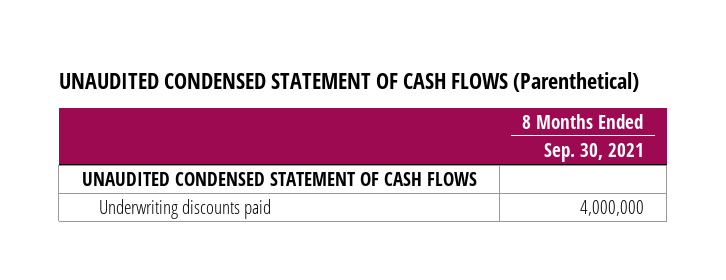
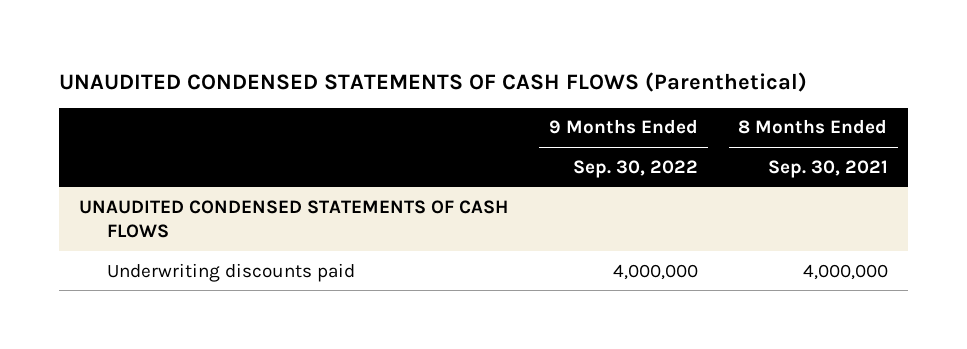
- UNAUDITED CONDENSED STATEMENT OF CASH FLOWS (Parenthetical)
+ UNAUDITED CONDENSED STATEMENTS OF CASH FLOWS (Parenthetical)
- | 8 Months Ended Sep. 30, 2021
+ | 9 Months Ended Sep. 30, 2022 | 8 Months Ended Sep. 30, 2021
- UNAUDITED CONDENSED STATEMENT OF CASH FLOWS
+ UNAUDITED CONDENSED STATEMENTS OF CASH FLOWS

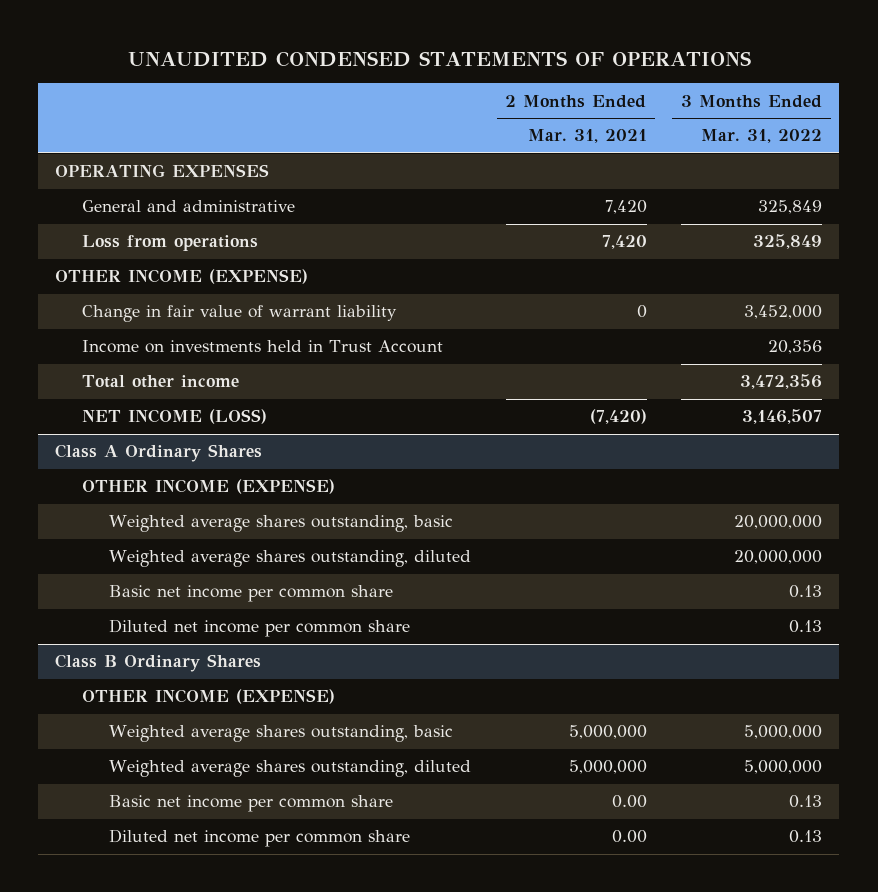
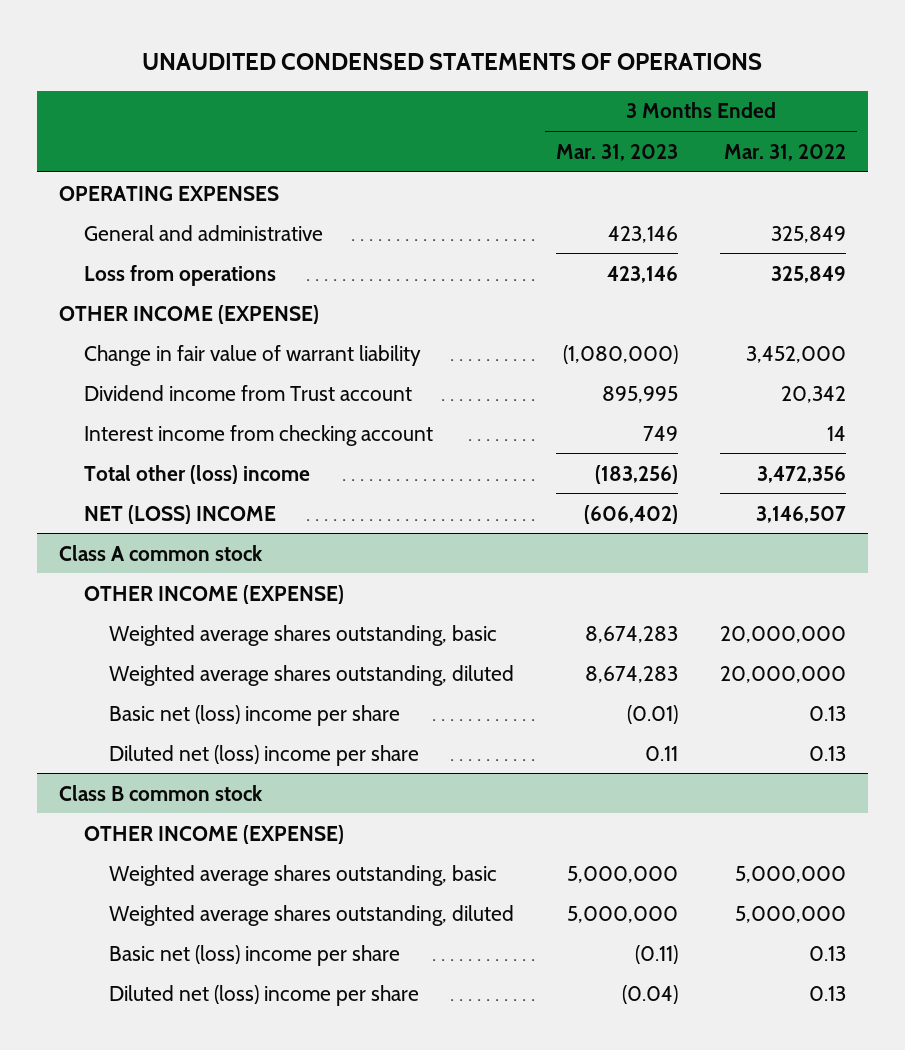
- | 2 Months Ended Mar. 31, 2021 | 3 Months Ended Mar. 31, 2022
+ | 3 Months Ended Mar. 31, 2023 | 3 Months Ended Mar. 31, 2022
- Income on investments held in Trust Account | | 20,356
- Total other income | | 3,472,356
- NET INCOME (LOSS) | (7,420) | 3,146,507
- Class A Ordinary Shares
+ Dividend income from Trust account | 895,995 | 20,342
+ Interest income from checking account | 749 | 14
+ Total other (loss) income | (183,256) | 3,472,356
+ NET (LOSS) INCOME | (606,402) | 3,146,507
+ Class A common stock
- Basic net income per common share | | 0.13
- Diluted net income per common share | | 0.13
- Class B Ordinary Shares
+ Basic net (loss) income per share | (0.01) | 0.13
+ Diluted net (loss) income per share | 0.11 | 0.13
+ Class B common stock
- Basic net income per common share | 0.00 | 0.13
- Diluted net income per common share | 0.00 | 0.13
+ Basic net (loss) income per share | (0.11) | 0.13
+ Diluted net (loss) income per share | (0.04) | 0.13

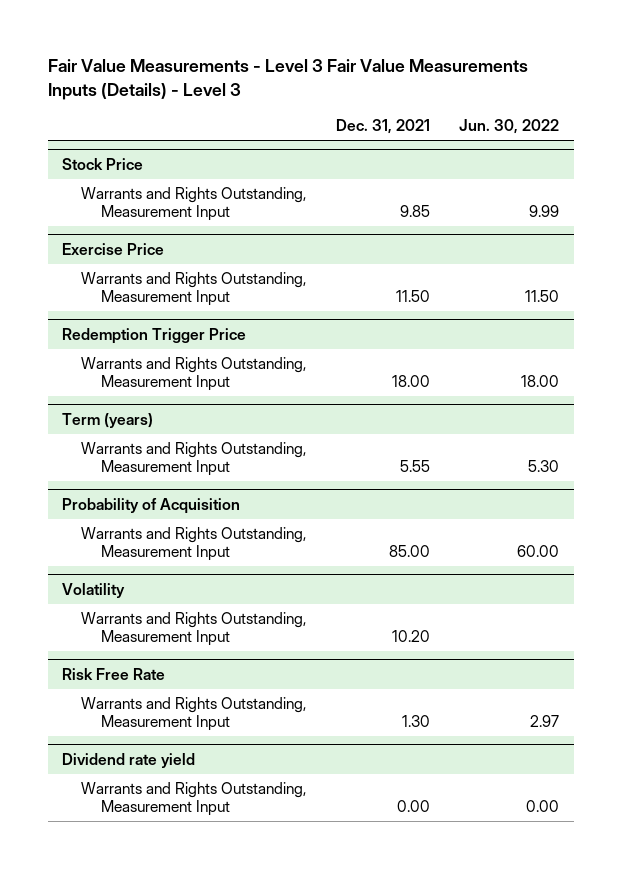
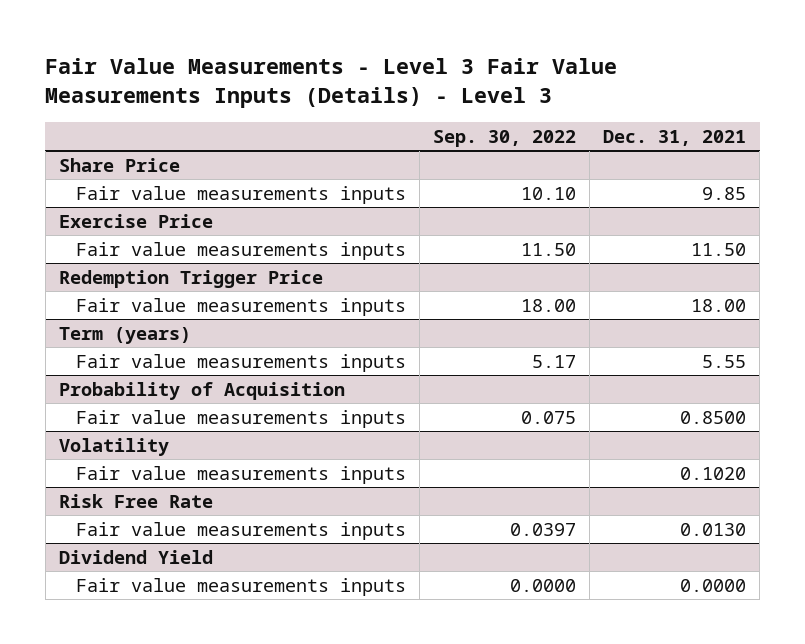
- | Dec. 31, 2021 | Jun. 30, 2022
+ | Sep. 30, 2022 | Dec. 31, 2021
- Stock Price
- Warrants and Rights Outstanding, Measurement Input | 9.85 | 9.99
+ Share Price
+ Fair value measurements inputs | 10.10 | 9.85
@ Exercise Price
- Warrants and Rights Outstanding, Measurement Input | 11.50 | 11.50
+ Fair value measurements inputs | 11.50 | 11.50
@ Redemption Trigger Price
- Warrants and Rights Outstanding, Measurement Input | 18.00 | 18.00
+ Fair value measurements inputs | 18.00 | 18.00
@ Term (years)
- Warrants and Rights Outstanding, Measurement Input | 5.55 | 5.30
+ Fair value measurements inputs | 5.17 | 5.55
@ Probability of Acquisition
- Warrants and Rights Outstanding, Measurement Input | 85.00 | 60.00
+ Fair value measurements inputs | 0.075 | 0.8500
@ Volatility
- Warrants and Rights Outstanding, Measurement Input | 10.20 |
+ Fair value measurements inputs | | 0.1020
@ Risk Free Rate
- Warrants and Rights Outstanding, Measurement Input | 1.30 | 2.97
- Dividend rate yield
- Warrants and Rights Outstanding, Measurement Input | 0.00 | 0.00
@ Risk Free Rate
+ Fair value measurements inputs | 0.0397 | 0.0130
+ Dividend Yield
+ Fair value measurements inputs | 0.0000 | 0.0000

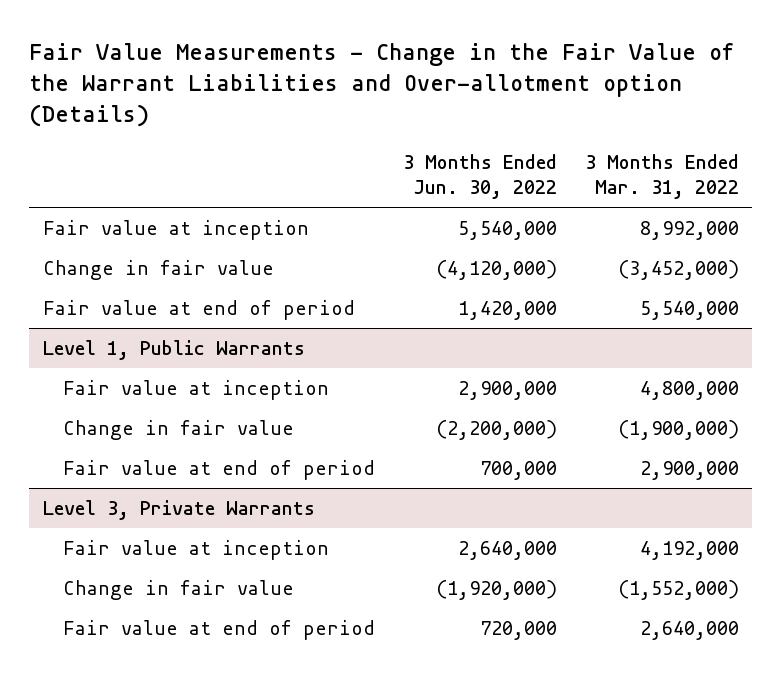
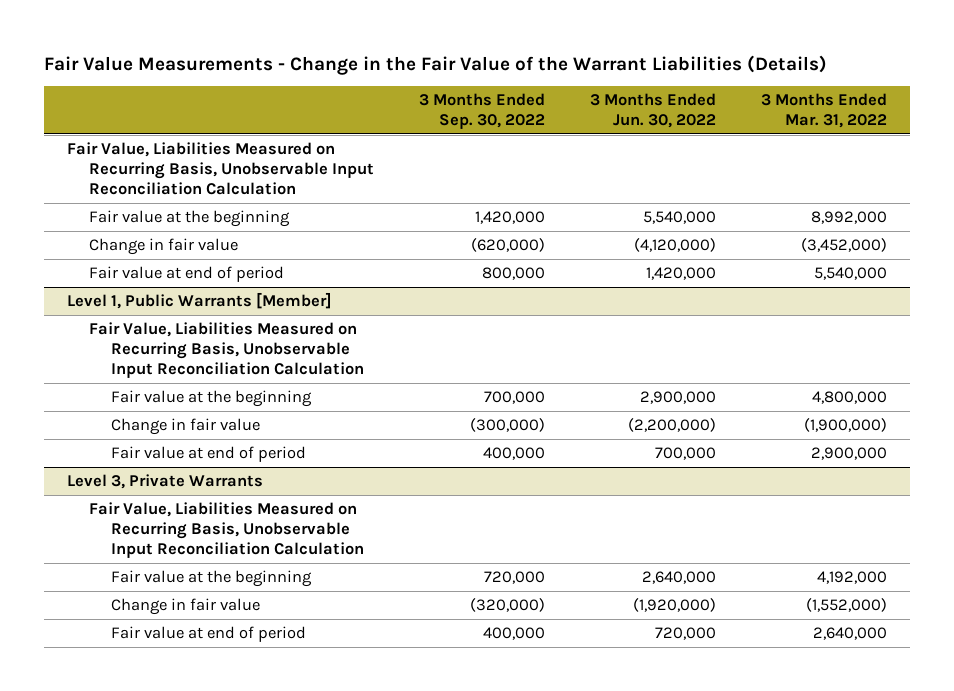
- Fair Value Measurements - Change in the Fair Value of the Warrant Liabilities and Over-allotment option (Details)
+ Fair Value Measurements - Change in the Fair Value of the Warrant Liabilities (Details)
- | 3 Months Ended Jun. 30, 2022 | 3 Months Ended Mar. 31, 2022
+ | 3 Months Ended Sep. 30, 2022 | 3 Months Ended Jun. 30, 2022 | 3 Months Ended Mar. 31, 2022
- Fair value at inception | 5,540,000 | 8,992,000
+ Fair Value, Liabilities Measured on Recurring Basis, Unobservable Input Reconciliation Calculation
+ Fair value at the beginning | 1,420,000 | 5,540,000 | 8,992,000
- Level 1, Public Warrants
- Fair value at inception | 2,900,000 | 4,800,000
+ Level 1, Public Warrants [Member]
+ Fair Value, Liabilities Measured on Recurring Basis, Unobservable Input Reconciliation Calculation
+ Fair value at the beginning | 700,000 | 2,900,000 | 4,800,000
@ Level 3, Private Warrants
- Fair value at inception | 2,640,000 | 4,192,000
+ Fair Value, Liabilities Measured on Recurring Basis, Unobservable Input Reconciliation Calculation
+ Fair value at the beginning | 720,000 | 2,640,000 | 4,192,000

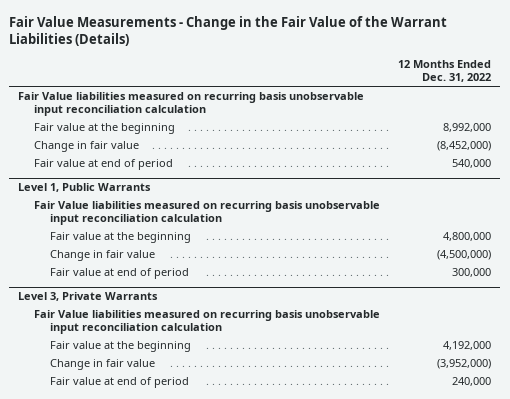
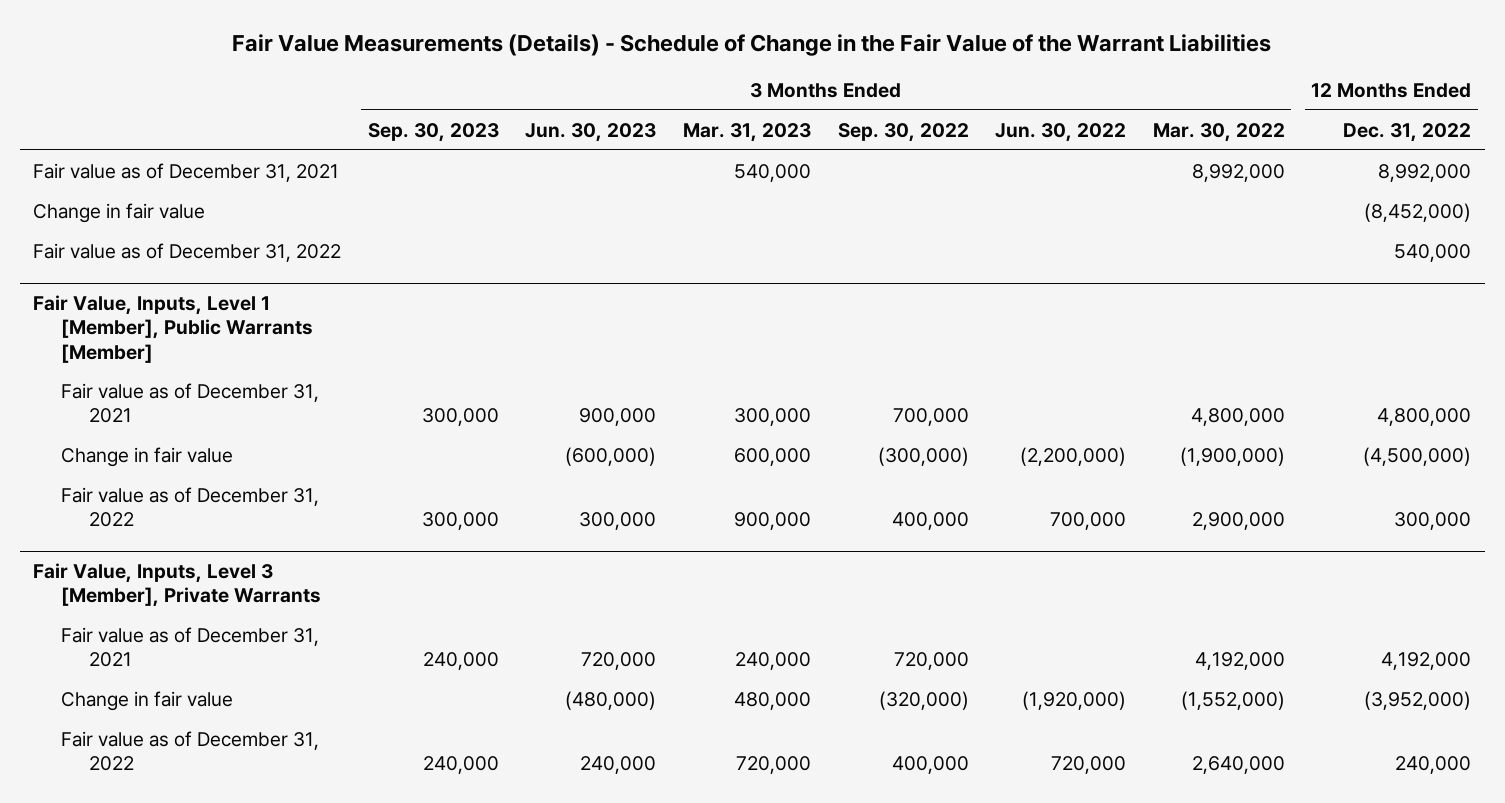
- Fair Value Measurements - Change in the Fair Value of the Warrant Liabilities (Details)
+ Fair Value Measurements (Details) - Schedule of Change in the Fair Value of the Warrant Liabilities
- | 12 Months Ended Dec. 31, 2022
+ | 3 Months Ended Sep. 30, 2023 | 3 Months Ended Jun. 30, 2023 | 3 Months Ended Mar. 31, 2023 | 3 Months Ended Sep. 30, 2022 | 3 Months Ended Jun. 30, 2022 | 3 Months Ended Mar. 30, 2022 | 12 Months Ended Dec. 31, 2022
- Fair Value liabilities measured on recurring basis unobservable input reconciliation calculation
- Fair value at the beginning | 8,992,000
+ Fair value as of December 31, 2021 | | | 540,000 | | | 8,992,000 | 8,992,000
- Fair value at end of period | 540,000
- Level 1, Public Warrants
- Fair Value liabilities measured on recurring basis unobservable input reconciliation calculation
- Fair value at the beginning | 4,800,000
+ Fair value as of December 31, 2022 | | | | | | | 540,000
+ Fair Value, Inputs, Level 1 [Member], Public Warrants [Member]
+ Fair value as of December 31, 2021 | 300,000 | 900,000 | 300,000 | 700,000 | | 4,800,000 | 4,800,000
- Fair value at end of period | 300,000
- Level 3, Private Warrants
- Fair Value liabilities measured on recurring basis unobservable input reconciliation calculation
- Fair value at the beginning | 4,192,000
+ Fair value as of December 31, 2022 | 300,000 | 300,000 | 900,000 | 400,000 | 700,000 | 2,900,000 | 300,000
+ Fair Value, Inputs, Level 3 [Member], Private Warrants
+ Fair value as of December 31, 2021 | 240,000 | 720,000 | 240,000 | 720,000 | | 4,192,000 | 4,192,000
- Fair value at end of period | 240,000
+ Fair value as of December 31, 2022 | 240,000 | 240,000 | 720,000 | 400,000 | 720,000 | 2,640,000 | 240,000

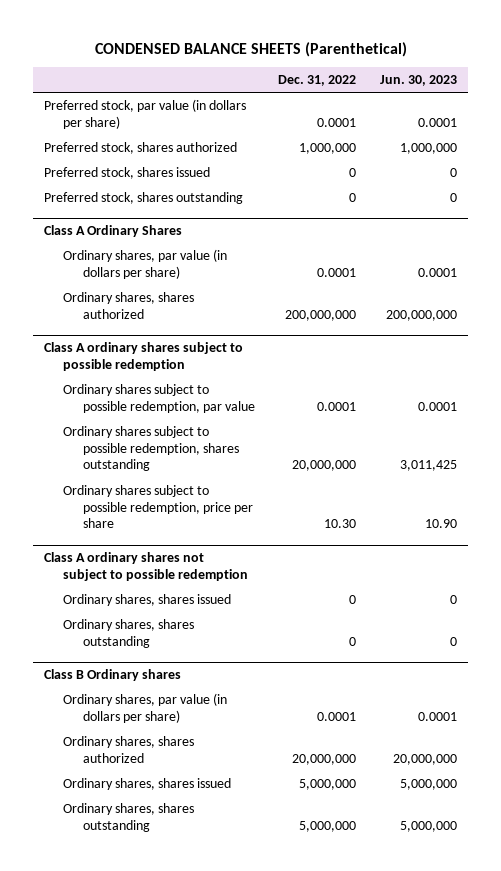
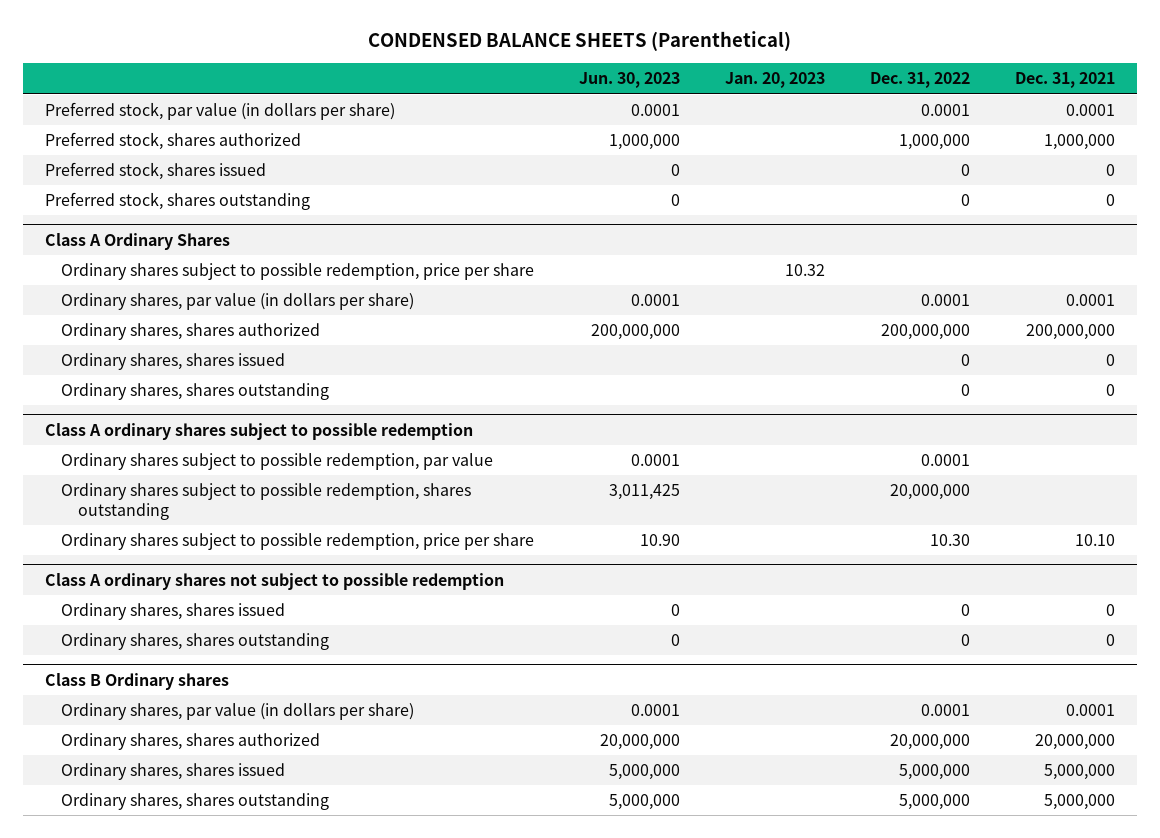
- | Dec. 31, 2022 | Jun. 30, 2023
+ | Jun. 30, 2023 | Jan. 20, 2023 | Dec. 31, 2022 | Dec. 31, 2021
@ Class A Ordinary Shares
+ Ordinary shares subject to possible redemption, price per share | | 10.32 | |
+ Ordinary shares, shares issued | | | 0 | 0
+ Ordinary shares, shares outstanding | | | 0 | 0

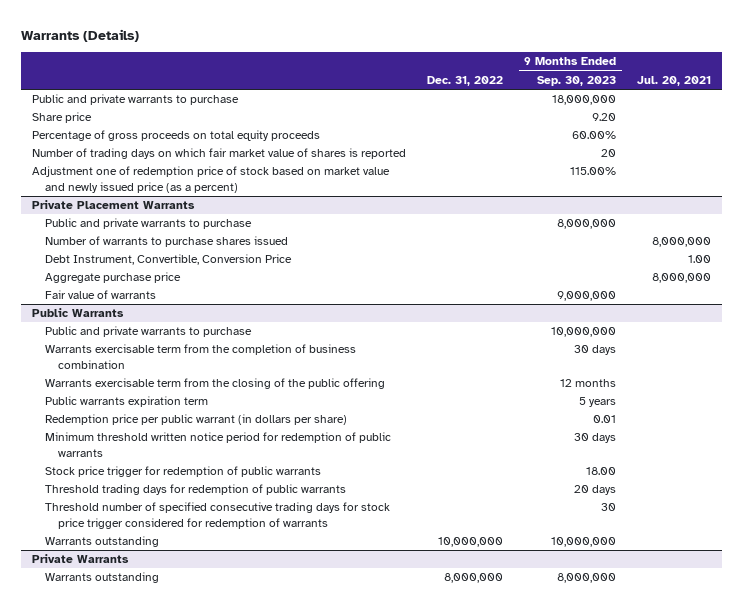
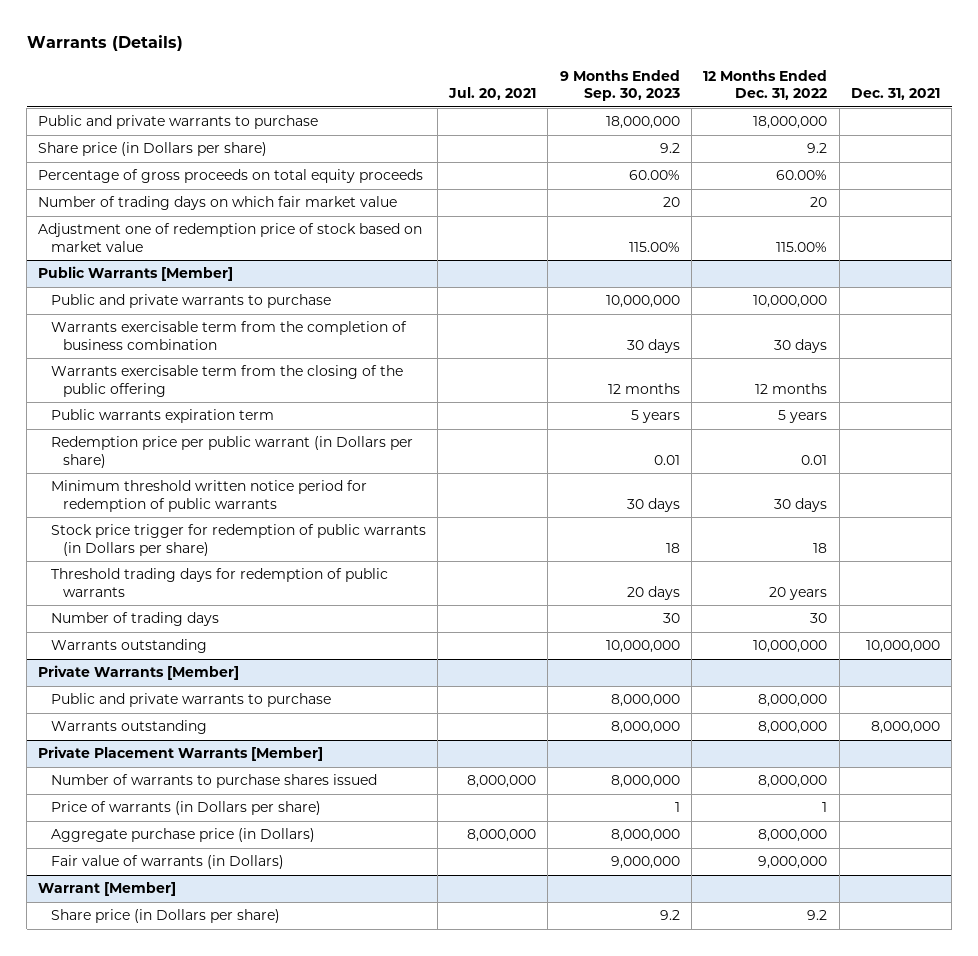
- | Dec. 31, 2022 | 9 Months Ended Sep. 30, 2023 | Jul. 20, 2021
+ | Jul. 20, 2021 | 9 Months Ended Sep. 30, 2023 | 12 Months Ended Dec. 31, 2022 | Dec. 31, 2021
- Share price | | 9.20 |
+ Share price (in Dollars per share) | | 9.2 | 9.2 |
- Number of trading days on which fair market value of shares is reported | | 20 |
- Adjustment one of redemption price of stock based on market value and newly issued price (as a percent) | | 115.00% |
- Private Placement Warrants
- Public and private warrants to purchase | | 8,000,000 |
- Number of warrants to purchase shares issued | | | 8,000,000
- Debt Instrument, Convertible, Conversion Price | | | 1.00
- Aggregate purchase price | | | 8,000,000
- Fair value of warrants | | 9,000,000 |
- Public Warrants
+ Number of trading days on which fair market value | | 20 | 20 |
+ Adjustment one of redemption price of stock based on market value | | 115.00% | 115.00% |
+ Public Warrants [Member]
- Redemption price per public warrant (in dollars per share) | | 0.01 |
+ Redemption price per public warrant (in Dollars per share) | | 0.01 | 0.01 |
- Stock price trigger for redemption of public warrants | | 18.00 |
+ Stock price trigger for redemption of public warrants (in Dollars per share) | | 18 | 18 |
- Threshold number of specified consecutive trading days for stock price trigger considered for redemption of warrants | | 30 |
+ Number of trading days | | 30 | 30 |
- Private Warrants
+ Private Warrants [Member]
+ Public and private warrants to purchase | | 8,000,000 | 8,000,000 |
+ Private Placement Warrants [Member]
+ Number of warrants to purchase shares issued | 8,000,000 | 8,000,000 | 8,000,000 |
+ Price of warrants (in Dollars per share) | | 1 | 1 |
+ Aggregate purchase price (in Dollars) | 8,000,000 | 8,000,000 | 8,000,000 |
+ Fair value of warrants (in Dollars) | | 9,000,000 | 9,000,000 |
+ Warrant [Member]
+ Share price (in Dollars per share) | | 9.2 | 9.2 |

